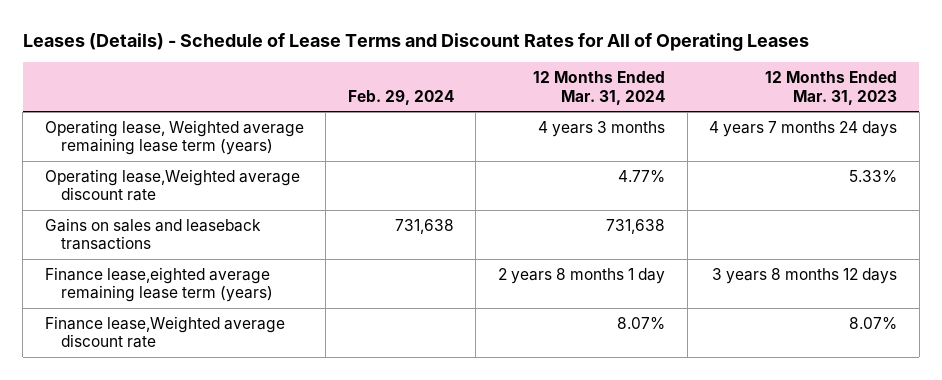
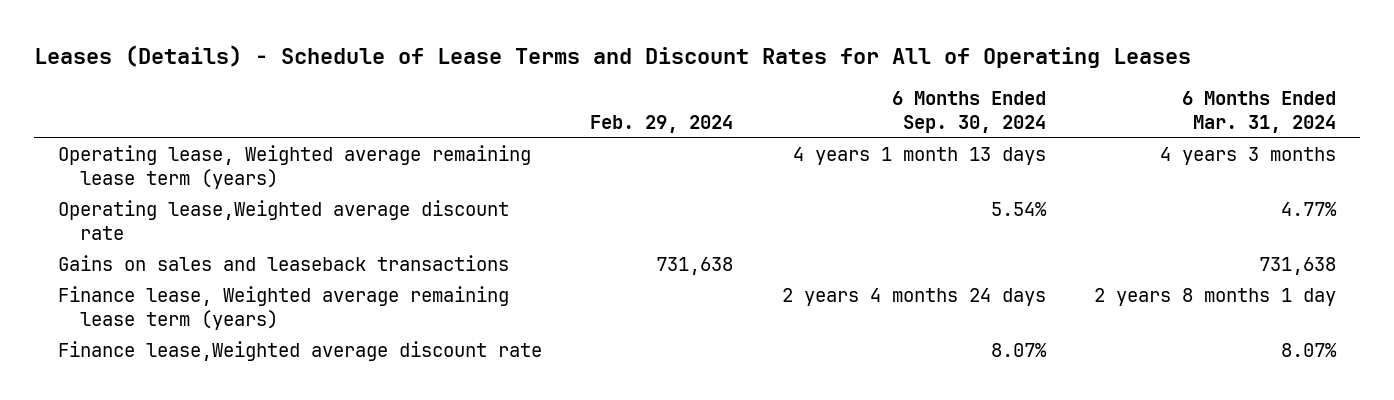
- | Feb. 29, 2024 | 12 Months Ended Mar. 31, 2024 | 12 Months Ended Mar. 31, 2023
+ | Feb. 29, 2024 | 6 Months Ended Sep. 30, 2024 | 6 Months Ended Mar. 31, 2024
- Finance lease,eighted average remaining lease term (years) | | 2 years 8 months 1 day | 3 years 8 months 12 days
+ Finance lease, Weighted average remaining lease term (years) | | 2 years 4 months 24 days | 2 years 8 months 1 day

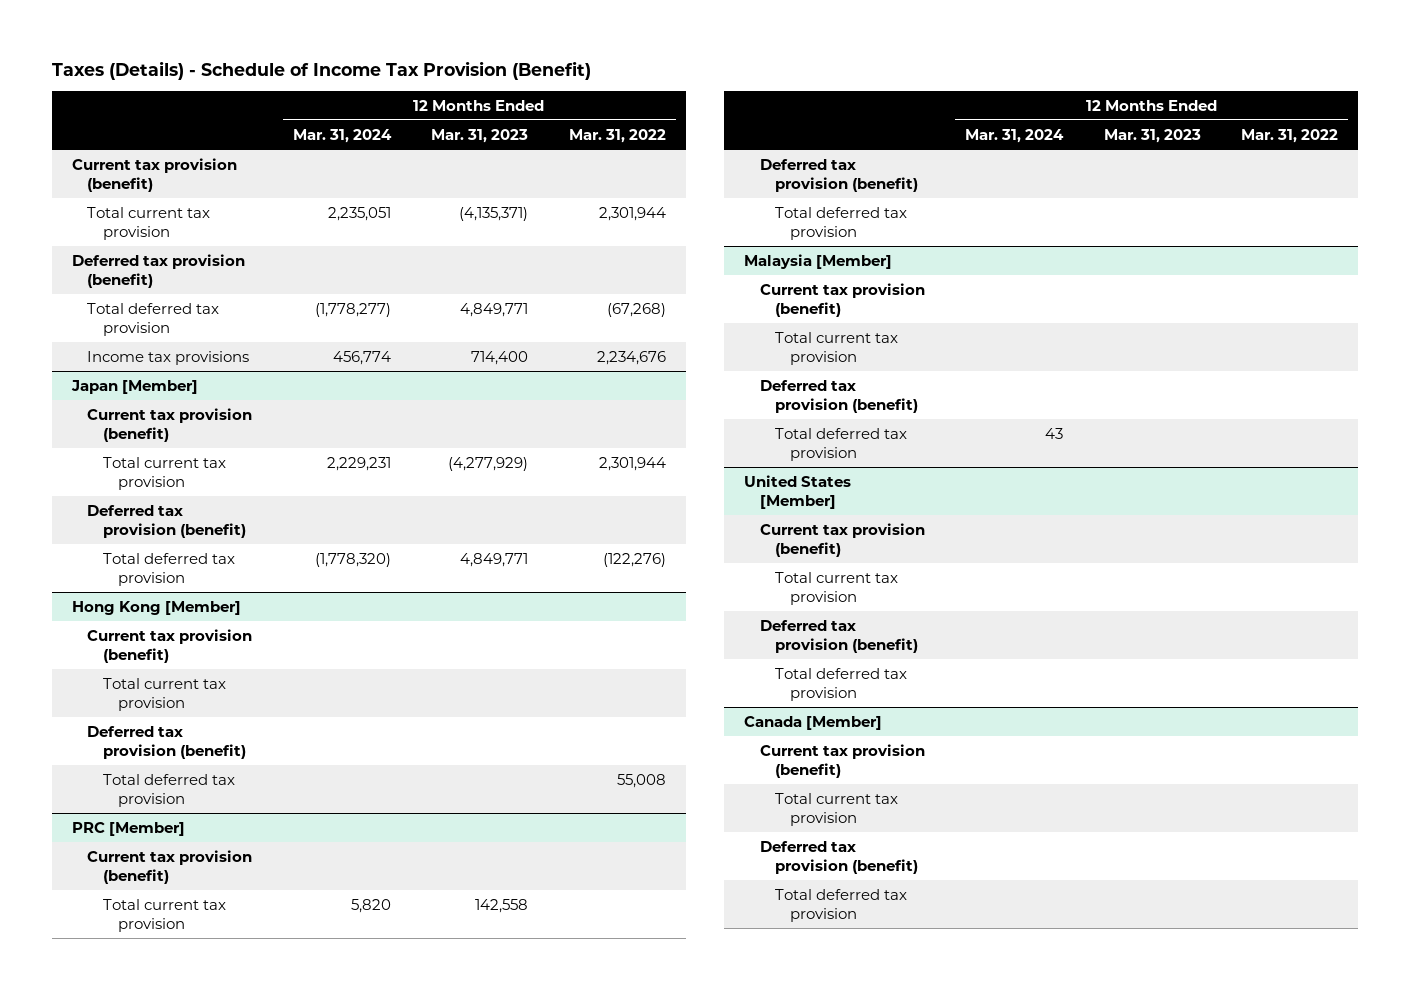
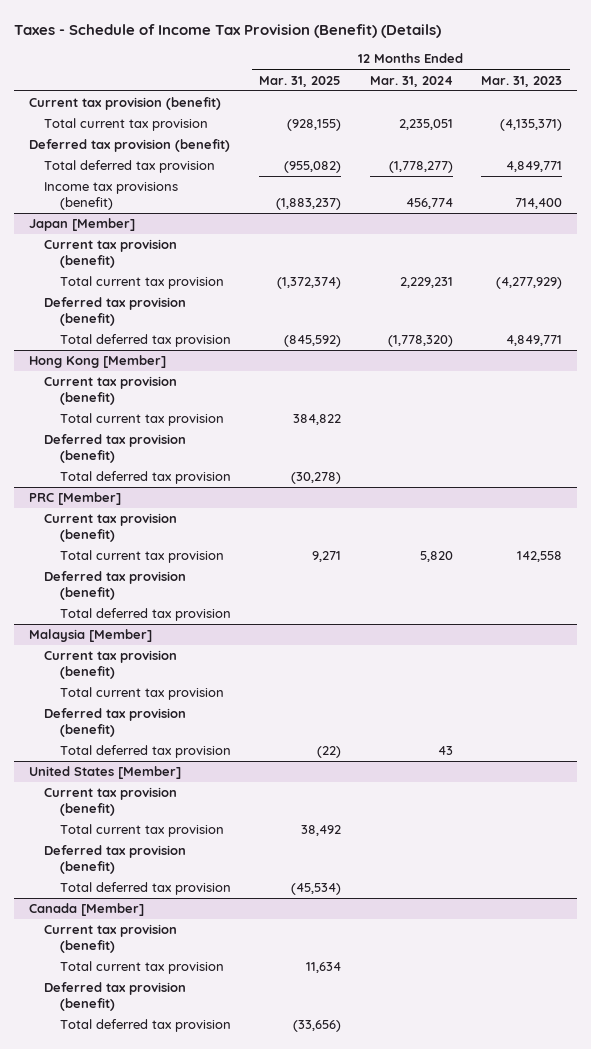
- Taxes (Details) - Schedule of Income Tax Provision (Benefit)
+ Taxes - Schedule of Income Tax Provision (Benefit) (Details)
- | 12 Months Ended Mar. 31, 2024 | 12 Months Ended Mar. 31, 2023 | 12 Months Ended Mar. 31, 2022
+ | 12 Months Ended Mar. 31, 2025 | 12 Months Ended Mar. 31, 2024 | 12 Months Ended Mar. 31, 2023
- Income tax provisions | 456,774 | 714,400 | 2,234,676
+ Income tax provisions (benefit) | (1,883,237) | 456,774 | 714,400

